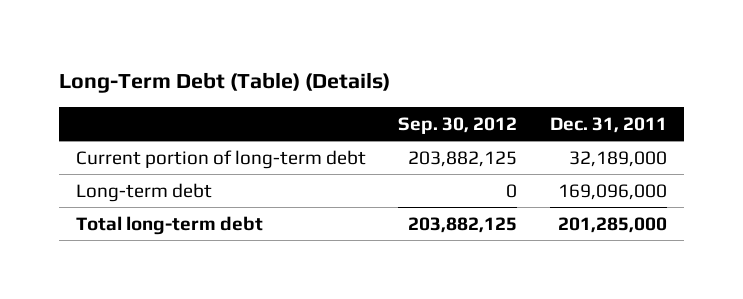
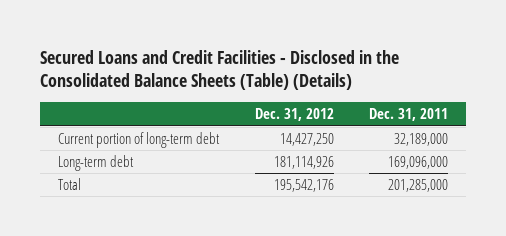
- Long-Term Debt (Table) (Details)
+ Secured Loans and Credit Facilities - Disclosed in the Consolidated Balance Sheets (Table) (Details)
- | Sep. 30, 2012 | Dec. 31, 2011
+ | Dec. 31, 2012 | Dec. 31, 2011
- Total long-term debt | 203,882,125 | 201,285,000
+ Total | 195,542,176 | 201,285,000

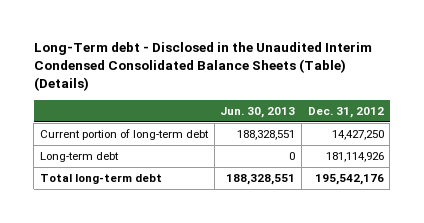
- Secured Loans and Credit Facilities - Disclosed in the Consolidated Balance Sheets (Table) (Details)
+ Long-Term debt - Disclosed in the Unaudited Interim Condensed Consolidated Balance Sheets (Table) (Details)
- | Dec. 31, 2012 | Dec. 31, 2011
+ | Jun. 30, 2013 | Dec. 31, 2012
- Total | 195,542,176 | 201,285,000
+ Total long-term debt | 188,328,551 | 195,542,176

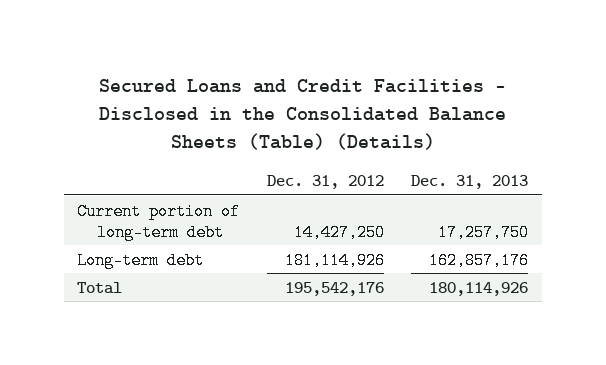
- Long-Term debt - Disclosed in the Unaudited Interim Condensed Consolidated Balance Sheets (Table) (Details)
+ Secured Loans and Credit Facilities - Disclosed in the Consolidated Balance Sheets (Table) (Details)
- | Jun. 30, 2013 | Dec. 31, 2012
+ | Dec. 31, 2012 | Dec. 31, 2013
- Total long-term debt | 188,328,551 | 195,542,176
+ Total | 195,542,176 | 180,114,926

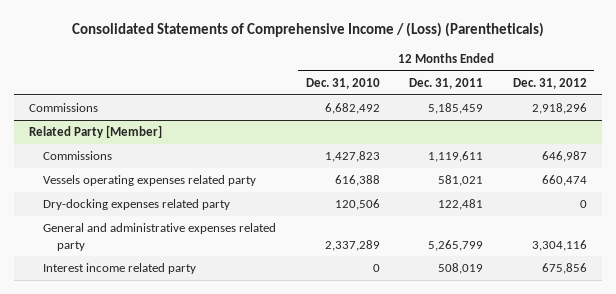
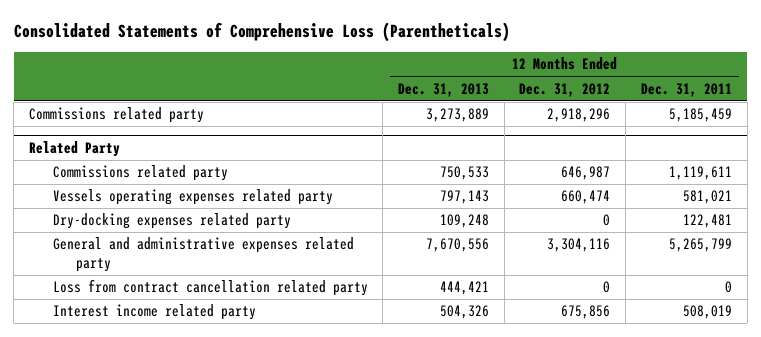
- Consolidated Statements of Comprehensive Income / (Loss) (Parentheticals)
+ Consolidated Statements of Comprehensive Loss (Parentheticals)
- | 12 Months Ended Dec. 31, 2010 | 12 Months Ended Dec. 31, 2011 | 12 Months Ended Dec. 31, 2012
+ | 12 Months Ended Dec. 31, 2013 | 12 Months Ended Dec. 31, 2012 | 12 Months Ended Dec. 31, 2011
- Commissions | 6,682,492 | 5,185,459 | 2,918,296
- Related Party [Member]
- Commissions | 1,427,823 | 1,119,611 | 646,987
+ Commissions related party | 3,273,889 | 2,918,296 | 5,185,459
+ Related Party
+ Commissions related party | 750,533 | 646,987 | 1,119,611
+ Loss from contract cancellation related party | 444,421 | 0 | 0

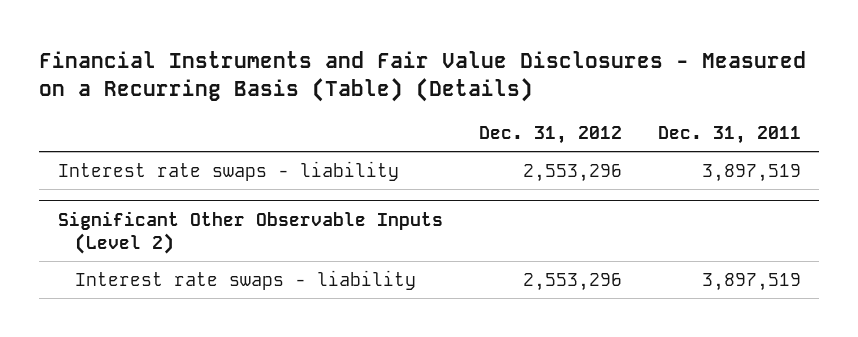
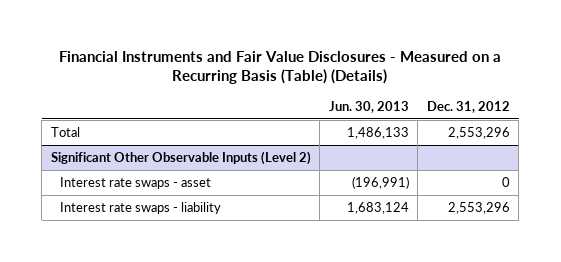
- | Dec. 31, 2012 | Dec. 31, 2011
+ | Jun. 30, 2013 | Dec. 31, 2012
- Interest rate swaps - liability | 2,553,296 | 3,897,519
+ Total | 1,486,133 | 2,553,296
@ Significant Other Observable Inputs (Level 2)
+ Interest rate swaps - asset | (196,991) | 0

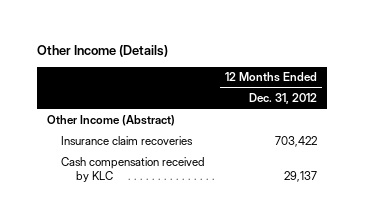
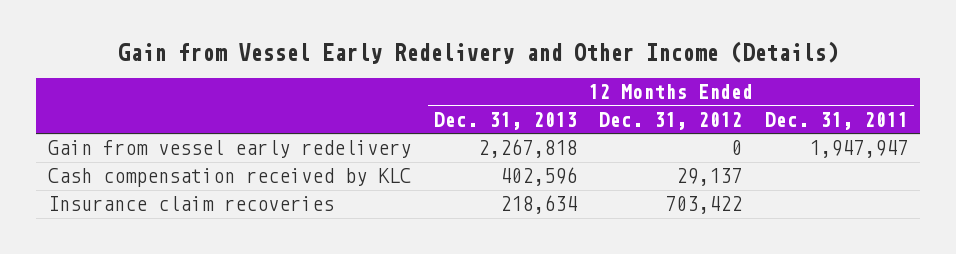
- Other Income (Details)
+ Gain from Vessel Early Redelivery and Other Income (Details)
- | 12 Months Ended Dec. 31, 2012
+ | 12 Months Ended Dec. 31, 2013 | 12 Months Ended Dec. 31, 2012 | 12 Months Ended Dec. 31, 2011
- Other Income (Abstract)
+ Gain from vessel early redelivery | 2,267,818 | 0 | 1,947,947
moved down: Insurance claim recoveries | 218,634 | 703,422 |

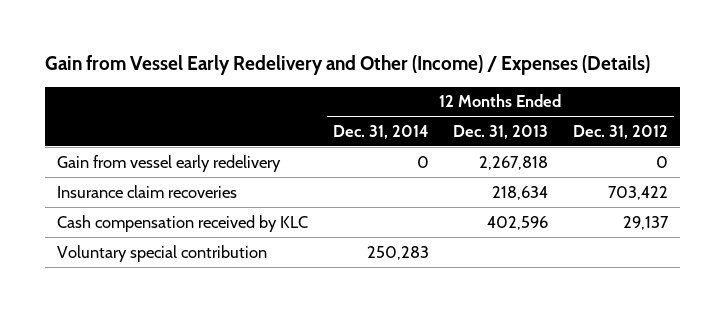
- Gain from Vessel Early Redelivery and Other Income (Details)
+ Gain from Vessel Early Redelivery and Other (Income) / Expenses (Details)
- | 12 Months Ended Dec. 31, 2013 | 12 Months Ended Dec. 31, 2012 | 12 Months Ended Dec. 31, 2011
+ | 12 Months Ended Dec. 31, 2014 | 12 Months Ended Dec. 31, 2013 | 12 Months Ended Dec. 31, 2012
moved down: Cash compensation received by KLC | | 402,596 | 29,137
+ Voluntary special contribution | 250,283 | |

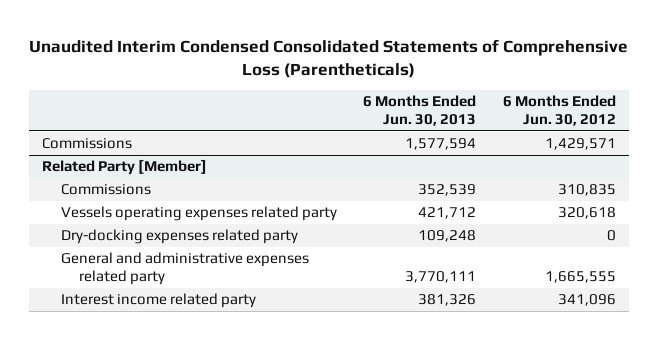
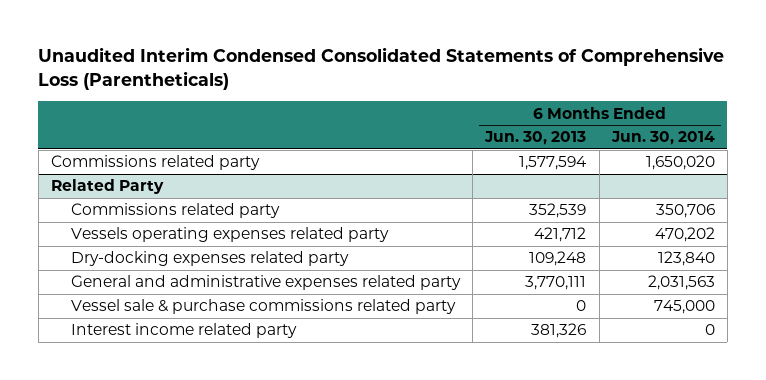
- | 6 Months Ended Jun. 30, 2013 | 6 Months Ended Jun. 30, 2012
+ | 6 Months Ended Jun. 30, 2013 | 6 Months Ended Jun. 30, 2014
- Commissions | 1,577,594 | 1,429,571
- Related Party [Member]
- Commissions | 352,539 | 310,835
+ Commissions related party | 1,577,594 | 1,650,020
+ Related Party
+ Commissions related party | 352,539 | 350,706
+ Vessel sale & purchase commissions related party | 0 | 745,000

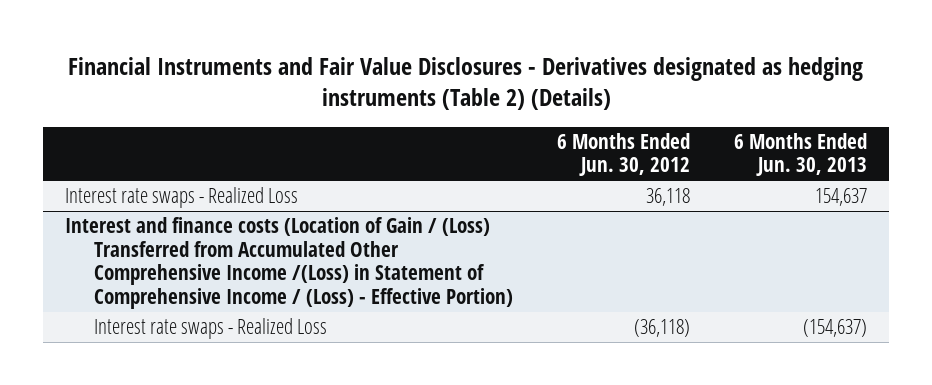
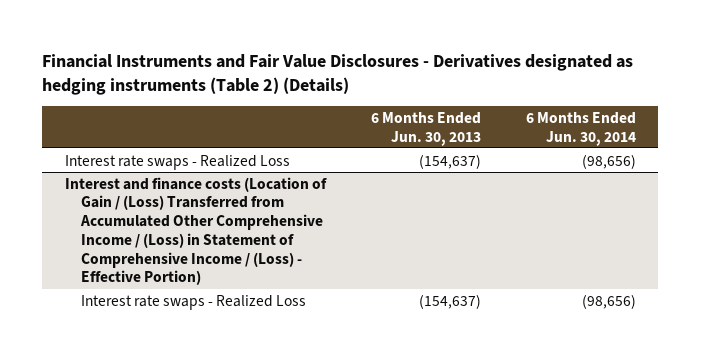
- | 6 Months Ended Jun. 30, 2012 | 6 Months Ended Jun. 30, 2013
+ | 6 Months Ended Jun. 30, 2013 | 6 Months Ended Jun. 30, 2014
- Interest rate swaps - Realized Loss | 36,118 | 154,637
- Interest and finance costs (Location of Gain / (Loss) Transferred from Accumulated Other Comprehensive Income /(Loss) in Statement of Comprehensive Income / (Loss) - Effective Portion)
+ Interest and finance costs (Location of Gain / (Loss) Transferred from Accumulated Other Comprehensive Income / (Loss) in Statement of Comprehensive Income / (Loss) - Effective Portion)
+ Interest rate swaps - Realized Loss | (154,637) | (98,656)

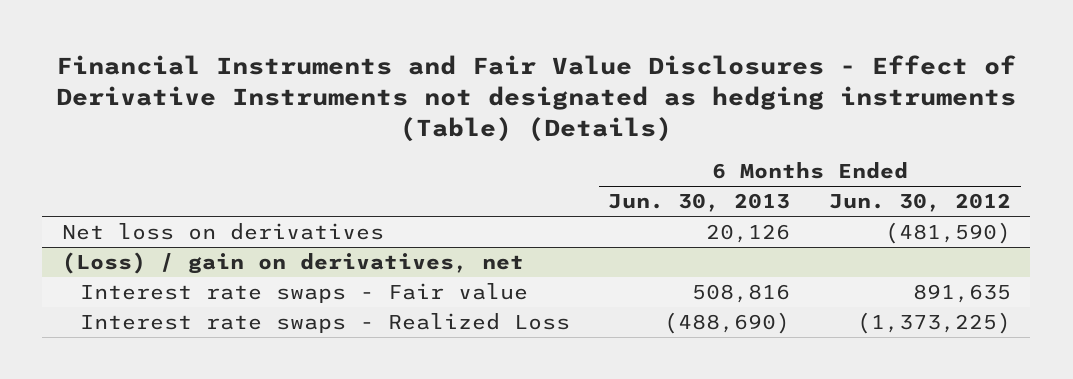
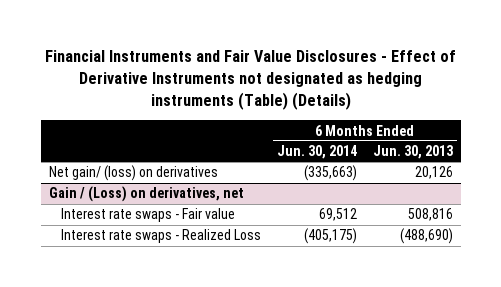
- | 6 Months Ended Jun. 30, 2013 | 6 Months Ended Jun. 30, 2012
+ | 6 Months Ended Jun. 30, 2014 | 6 Months Ended Jun. 30, 2013
- Net loss on derivatives | 20,126 | (481,590)
- (Loss) / gain on derivatives, net
+ Net gain/ (loss) on derivatives | (335,663) | 20,126
+ Gain / (Loss) on derivatives, net

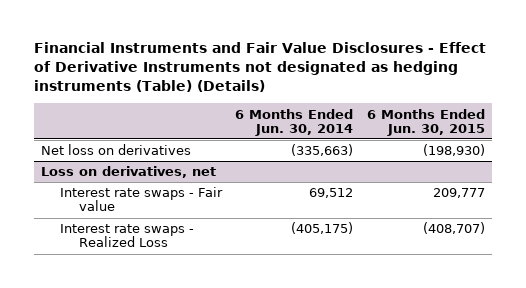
- | 6 Months Ended Jun. 30, 2014 | 6 Months Ended Jun. 30, 2013
+ | 6 Months Ended Jun. 30, 2014 | 6 Months Ended Jun. 30, 2015
- Net gain/ (loss) on derivatives | (335,663) | 20,126
- Gain / (Loss) on derivatives, net
+ Net loss on derivatives | (335,663) | (198,930)
+ Loss on derivatives, net

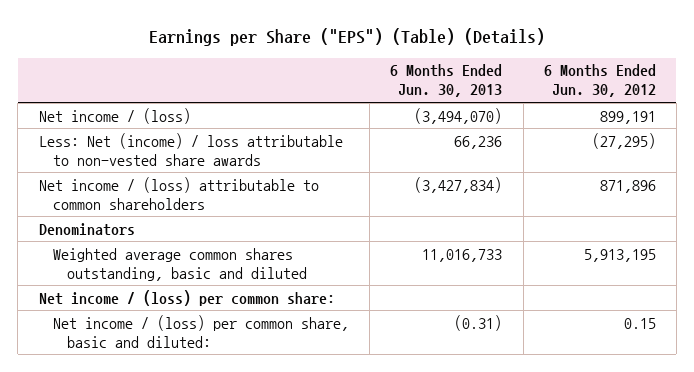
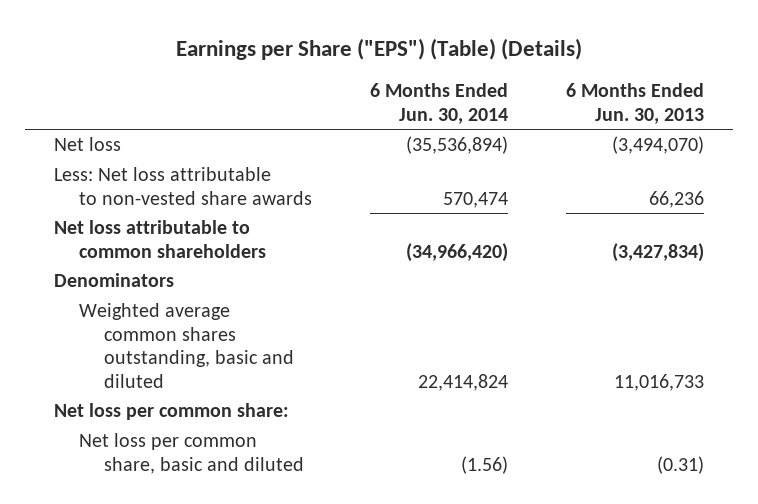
- | 6 Months Ended Jun. 30, 2013 | 6 Months Ended Jun. 30, 2012
+ | 6 Months Ended Jun. 30, 2014 | 6 Months Ended Jun. 30, 2013
- Net income / (loss) | (3,494,070) | 899,191
- Less: Net (income) / loss attributable to non-vested share awards | 66,236 | (27,295)
- Net income / (loss) attributable to common shareholders | (3,427,834) | 871,896
+ Net loss | (35,536,894) | (3,494,070)
+ Less: Net loss attributable to non-vested share awards | 570,474 | 66,236
+ Net loss attributable to common shareholders | (34,966,420) | (3,427,834)
- Net income / (loss) per common share:
- Net income / (loss) per common share, basic and diluted: | (0.31) | 0.15
+ Net loss per common share:
+ Net loss per common share, basic and diluted | (1.56) | (0.31)

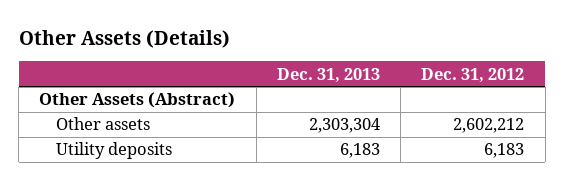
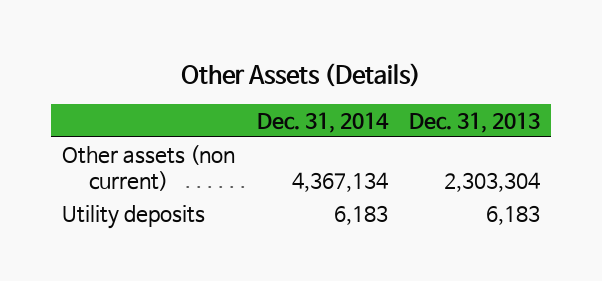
- | Dec. 31, 2013 | Dec. 31, 2012
+ | Dec. 31, 2014 | Dec. 31, 2013
- Other Assets (Abstract)
- Other assets | 2,303,304 | 2,602,212
+ Other assets (non current) | 4,367,134 | 2,303,304

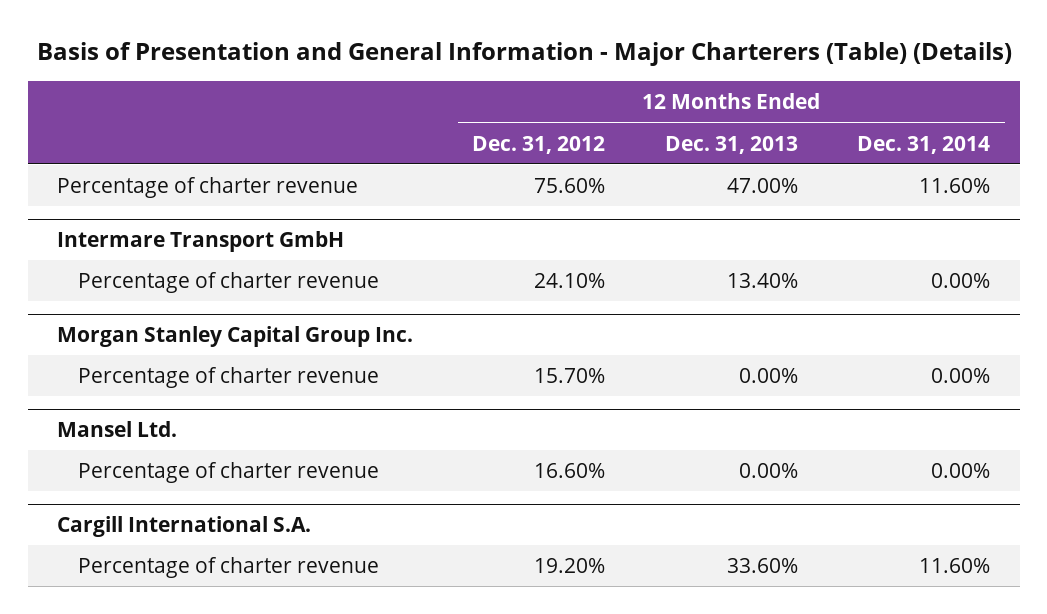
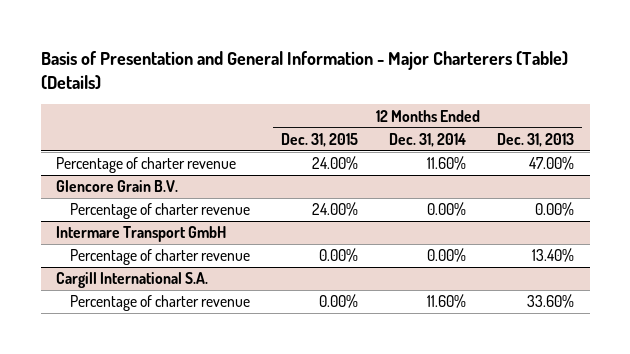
- | 12 Months Ended Dec. 31, 2012 | 12 Months Ended Dec. 31, 2013 | 12 Months Ended Dec. 31, 2014
+ | 12 Months Ended Dec. 31, 2015 | 12 Months Ended Dec. 31, 2014 | 12 Months Ended Dec. 31, 2013
+ Glencore Grain B.V.
+ Percentage of charter revenue | 24.00% | 0.00% | 0.00%
- Morgan Stanley Capital Group Inc.
- Percentage of charter revenue | 15.70% | 0.00% | 0.00%
- Mansel Ltd.
- Percentage of charter revenue | 16.60% | 0.00% | 0.00%

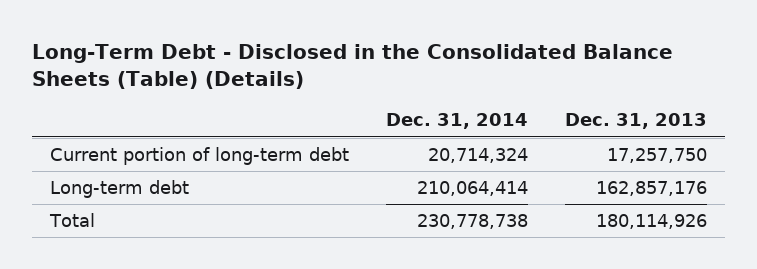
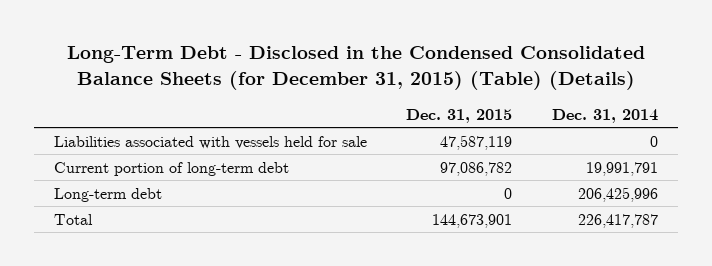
- Long-Term Debt - Disclosed in the Consolidated Balance Sheets (Table) (Details)
+ Long-Term Debt - Disclosed in the Condensed Consolidated Balance Sheets (for December 31, 2015) (Table) (Details)
- | Dec. 31, 2014 | Dec. 31, 2013
+ | Dec. 31, 2015 | Dec. 31, 2014
- Current portion of long-term debt | 20,714,324 | 17,257,750
- Long-term debt | 210,064,414 | 162,857,176
- Total | 230,778,738 | 180,114,926
+ Liabilities associated with vessels held for sale | 47,587,119 | 0
+ Current portion of long-term debt | 97,086,782 | 19,991,791
+ Long-term debt | 0 | 206,425,996
+ Total | 144,673,901 | 226,417,787

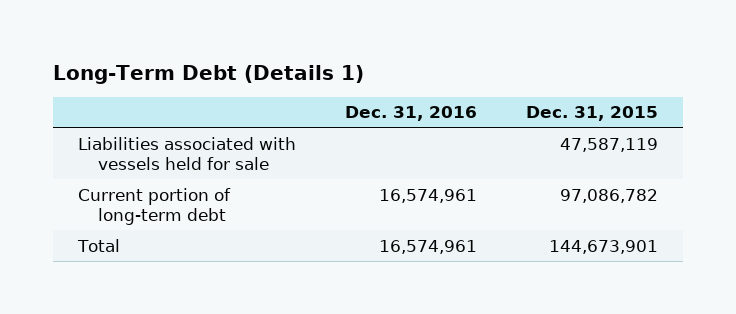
- Long-Term Debt - Disclosed in the Condensed Consolidated Balance Sheets (for December 31, 2015) (Table) (Details)
+ Long-Term Debt (Details 1)
- | Dec. 31, 2015 | Dec. 31, 2014
+ | Dec. 31, 2016 | Dec. 31, 2015
- Long-term debt | 0 | 206,425,996

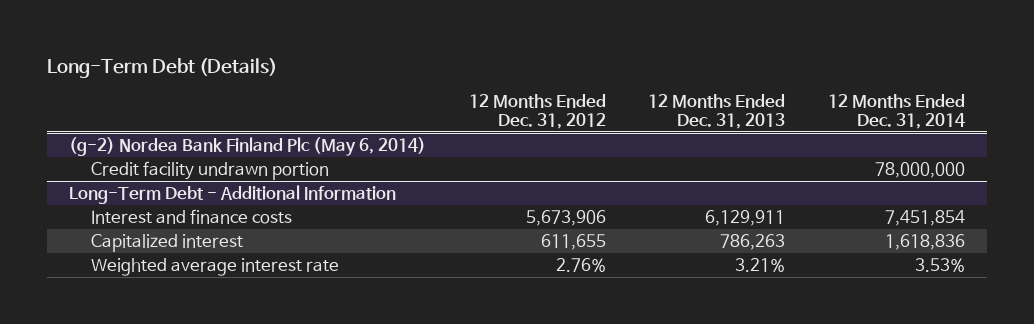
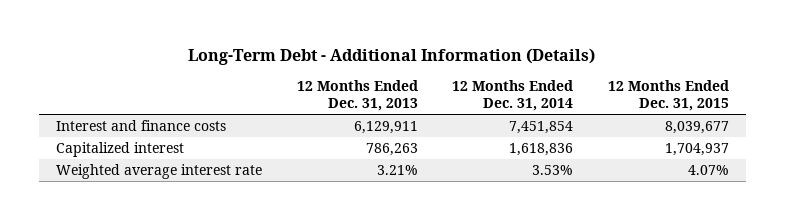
- Long-Term Debt (Details)
+ Long-Term Debt - Additional Information (Details)
- | 12 Months Ended Dec. 31, 2012 | 12 Months Ended Dec. 31, 2013 | 12 Months Ended Dec. 31, 2014
+ | 12 Months Ended Dec. 31, 2013 | 12 Months Ended Dec. 31, 2014 | 12 Months Ended Dec. 31, 2015
- (g-2) Nordea Bank Finland Plc (May 6, 2014)
- Credit facility undrawn portion | | | 78,000,000
- Long-Term Debt - Additional Information

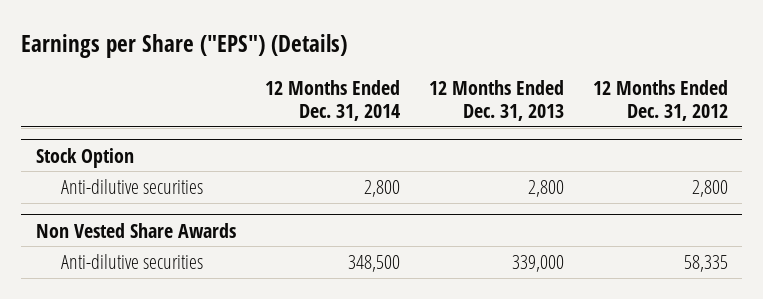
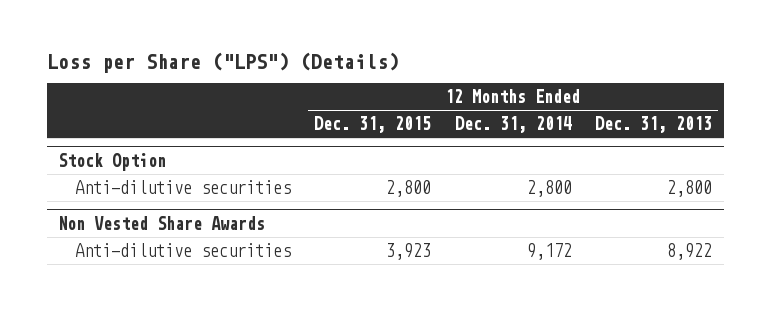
- Earnings per Share ("EPS") (Details)
+ Loss per Share ("LPS") (Details)
- | 12 Months Ended Dec. 31, 2014 | 12 Months Ended Dec. 31, 2013 | 12 Months Ended Dec. 31, 2012
+ | 12 Months Ended Dec. 31, 2015 | 12 Months Ended Dec. 31, 2014 | 12 Months Ended Dec. 31, 2013
@ Non Vested Share Awards
- Anti-dilutive securities | 348,500 | 339,000 | 58,335
+ Anti-dilutive securities | 3,923 | 9,172 | 8,922

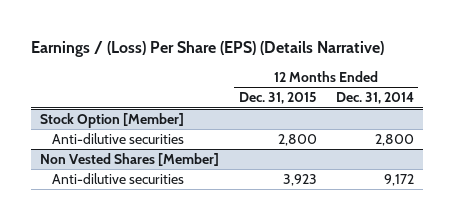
- Loss per Share ("LPS") (Details)
+ Earnings / (Loss) Per Share (EPS) (Details Narrative)
- | 12 Months Ended Dec. 31, 2015 | 12 Months Ended Dec. 31, 2014 | 12 Months Ended Dec. 31, 2013
+ | 12 Months Ended Dec. 31, 2015 | 12 Months Ended Dec. 31, 2014
- Stock Option
+ Stock Option [Member]
- Non Vested Share Awards
+ Non Vested Shares [Member]

